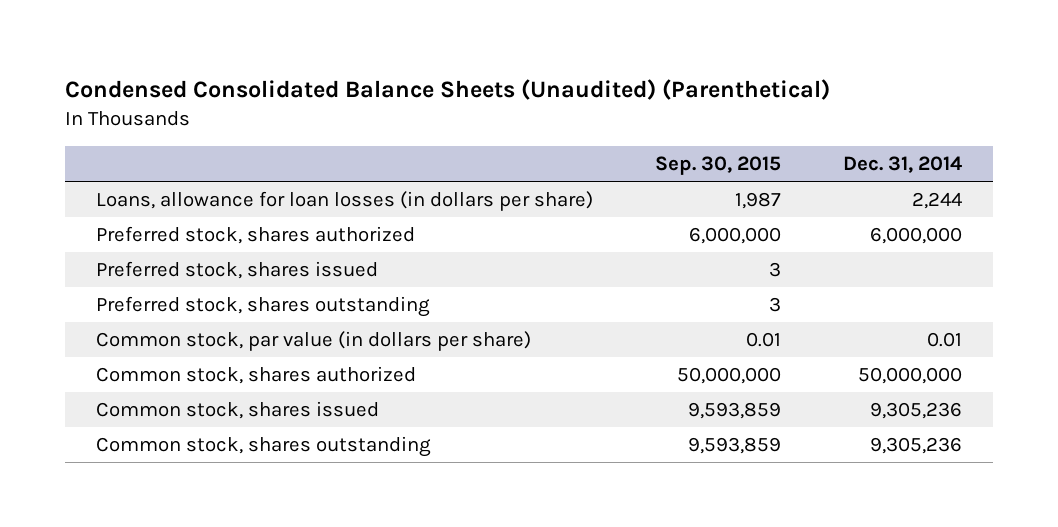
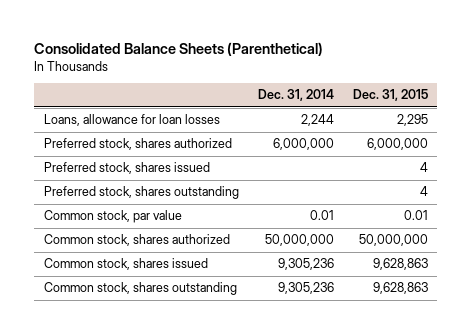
- Condensed Consolidated Balance Sheets (Unaudited) (Parenthetical)
+ Consolidated Balance Sheets (Parenthetical)
- | Sep. 30, 2015 | Dec. 31, 2014
+ | Dec. 31, 2014 | Dec. 31, 2015
- Loans, allowance for loan losses (in dollars per share) | 1,987 | 2,244
+ Loans, allowance for loan losses | 2,244 | 2,295
- Common stock, par value (in dollars per share) | 0.01 | 0.01
+ Common stock, par value | 0.01 | 0.01

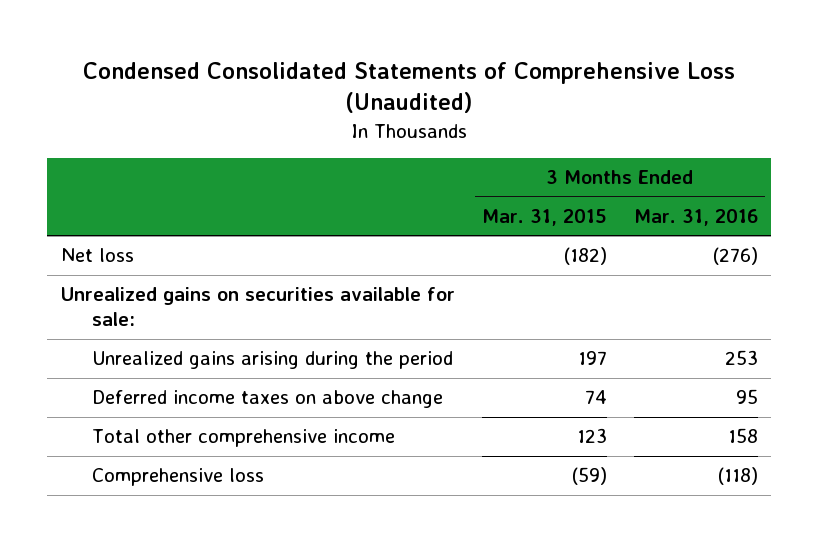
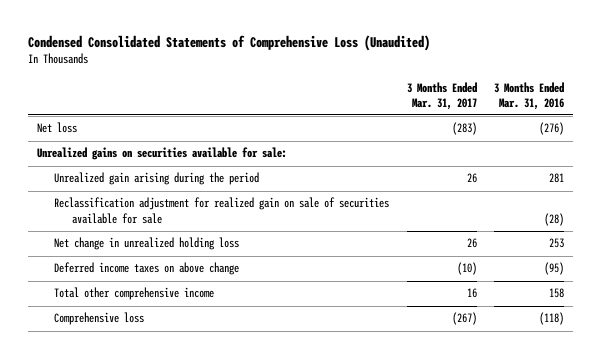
- | 3 Months Ended Mar. 31, 2015 | 3 Months Ended Mar. 31, 2016
+ | 3 Months Ended Mar. 31, 2017 | 3 Months Ended Mar. 31, 2016
- Unrealized gains arising during the period | 197 | 253
- Deferred income taxes on above change | 74 | 95
+ Unrealized gain arising during the period | 26 | 281
+ Reclassification adjustment for realized gain on sale of securities available for sale | | (28)
+ Net change in unrealized holding loss | 26 | 253
+ Deferred income taxes on above change | (10) | (95)

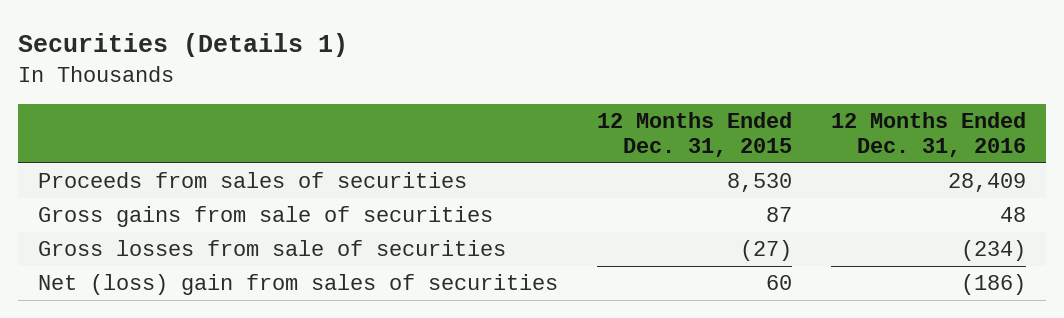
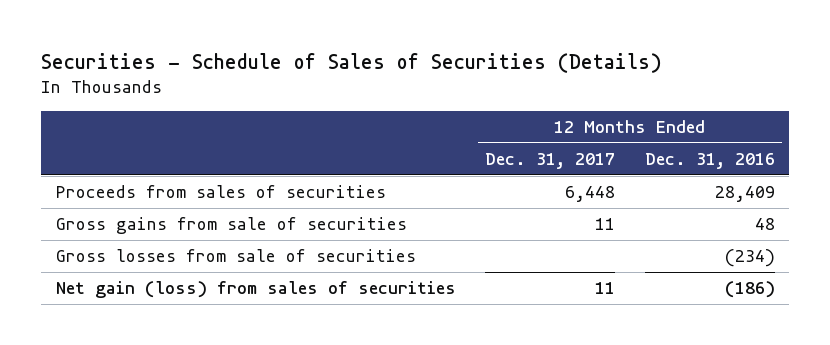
- Securities (Details 1)
+ Securities - Schedule of Sales of Securities (Details)
- | 12 Months Ended Dec. 31, 2015 | 12 Months Ended Dec. 31, 2016
+ | 12 Months Ended Dec. 31, 2017 | 12 Months Ended Dec. 31, 2016
- Net (loss) gain from sales of securities | 60 | (186)
+ Net gain (loss) from sales of securities | 11 | (186)

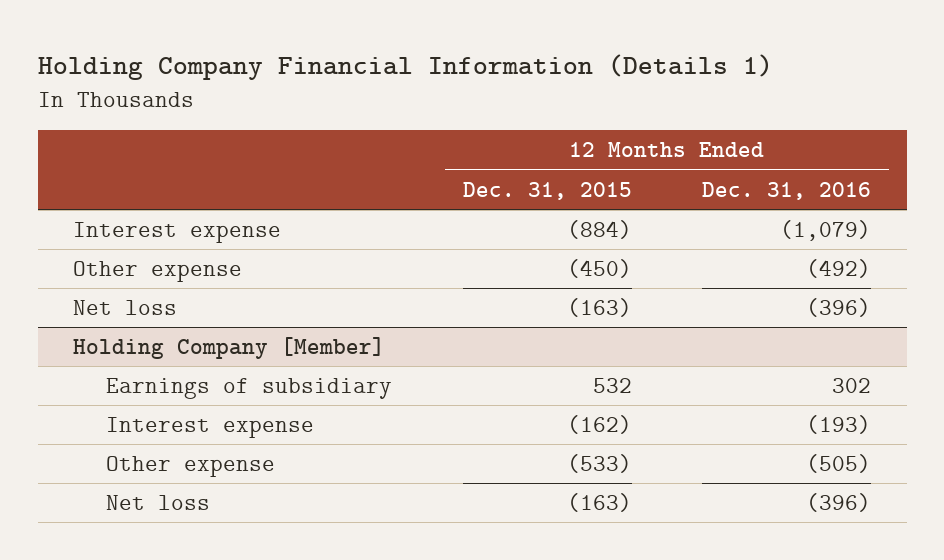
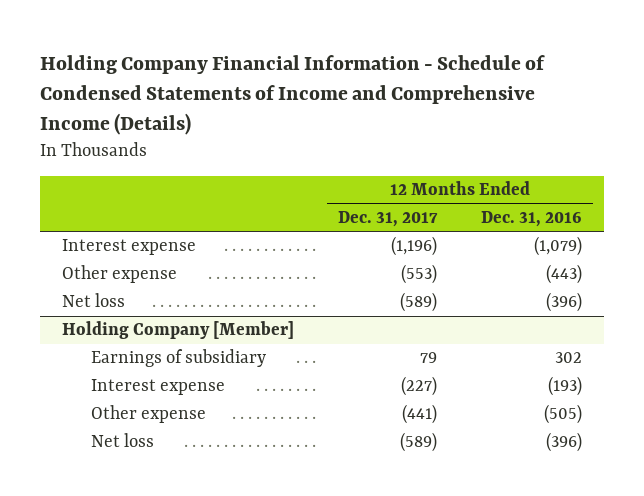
- Holding Company Financial Information (Details 1)
+ Holding Company Financial Information - Schedule of Condensed Statements of Income and Comprehensive Income (Details)
- | 12 Months Ended Dec. 31, 2015 | 12 Months Ended Dec. 31, 2016
+ | 12 Months Ended Dec. 31, 2017 | 12 Months Ended Dec. 31, 2016
- Other expense | (450) | (492)
+ Other expense | (553) | (443)

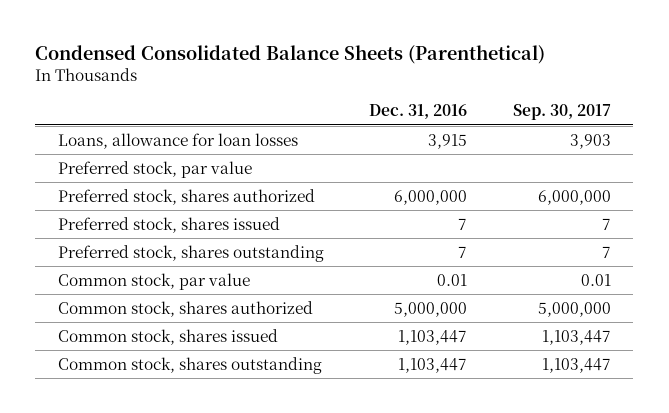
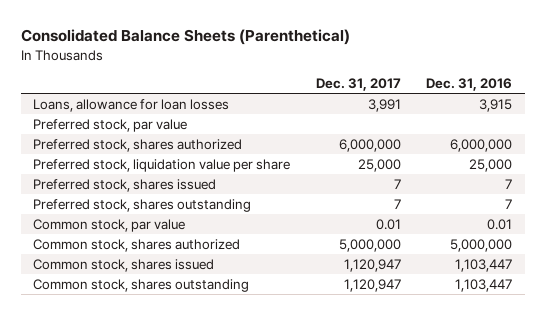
- Condensed Consolidated Balance Sheets (Parenthetical)
+ Consolidated Balance Sheets (Parenthetical)
- | Dec. 31, 2016 | Sep. 30, 2017
+ | Dec. 31, 2017 | Dec. 31, 2016
+ Preferred stock, liquidation value per share | 25,000 | 25,000

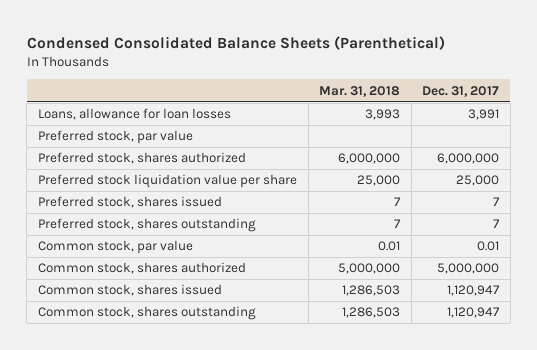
- Consolidated Balance Sheets (Parenthetical)
+ Condensed Consolidated Balance Sheets (Parenthetical)
- | Dec. 31, 2017 | Dec. 31, 2016
+ | Mar. 31, 2018 | Dec. 31, 2017
- Preferred stock, liquidation value per share | 25,000 | 25,000
+ Preferred stock liquidation value per share | 25,000 | 25,000

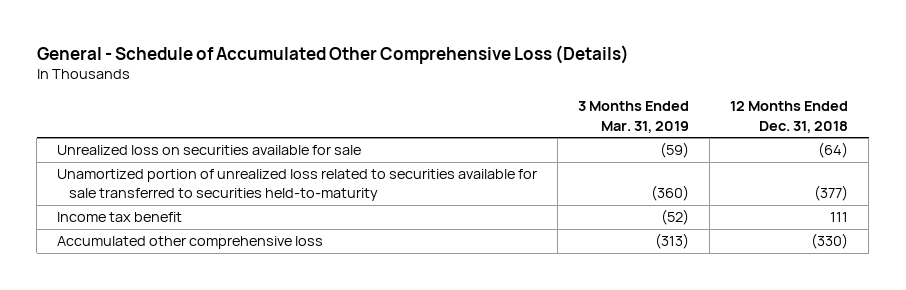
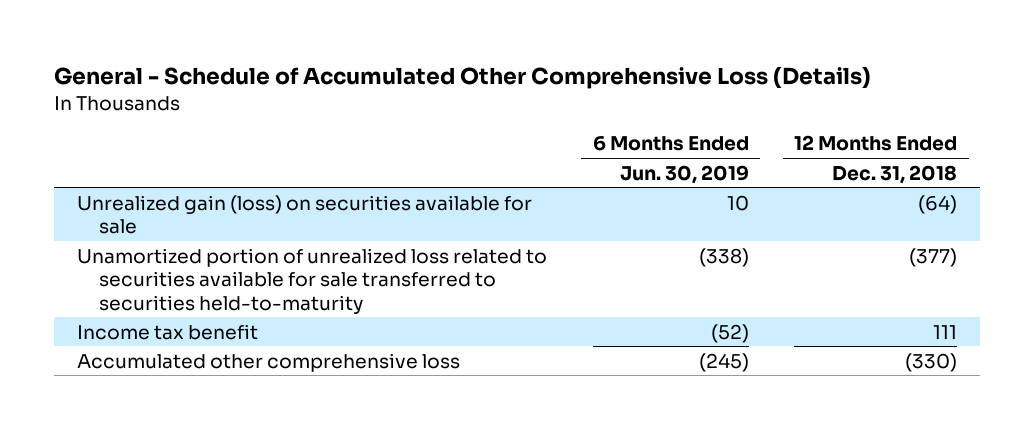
- | 3 Months Ended Mar. 31, 2019 | 12 Months Ended Dec. 31, 2018
+ | 6 Months Ended Jun. 30, 2019 | 12 Months Ended Dec. 31, 2018
- Unrealized loss on securities available for sale | (59) | (64)
+ Unrealized gain (loss) on securities available for sale | 10 | (64)

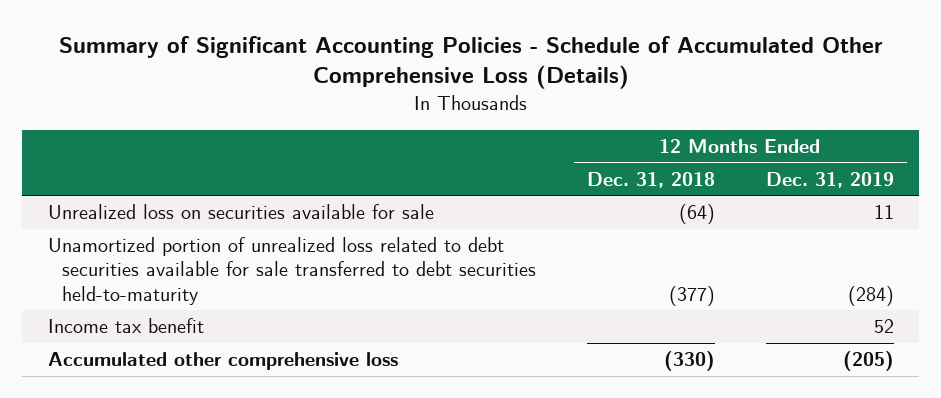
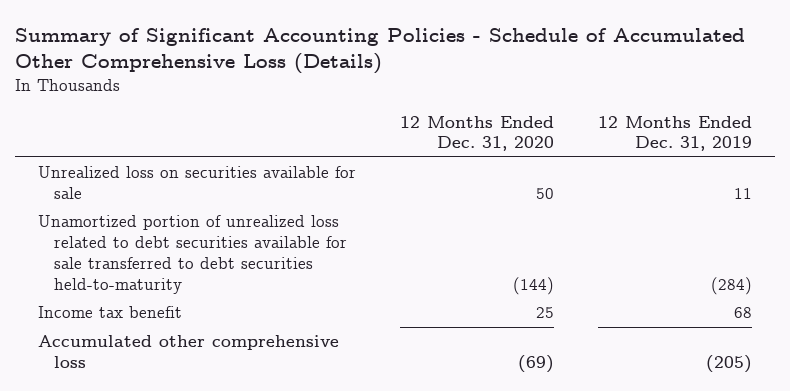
- | 12 Months Ended Dec. 31, 2018 | 12 Months Ended Dec. 31, 2019
+ | 12 Months Ended Dec. 31, 2020 | 12 Months Ended Dec. 31, 2019
- Income tax benefit | | 52
+ Income tax benefit | 25 | 68

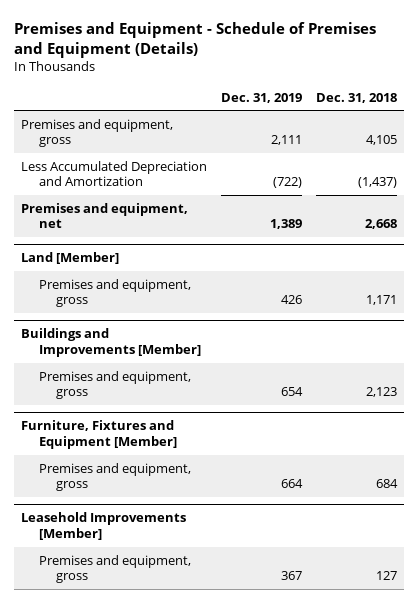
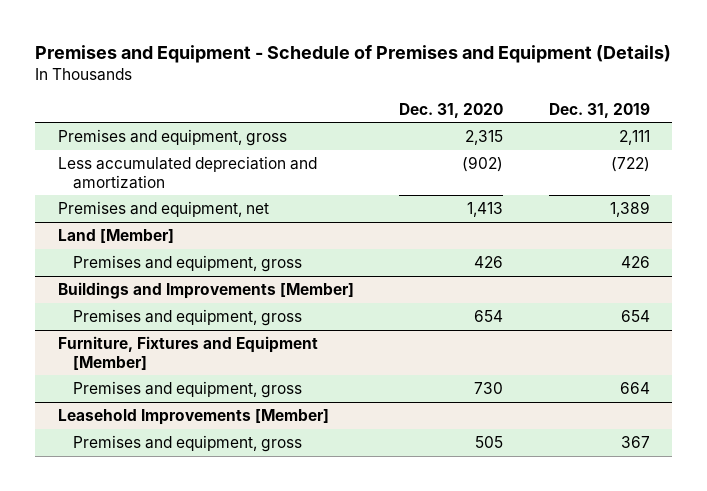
- | Dec. 31, 2019 | Dec. 31, 2018
+ | Dec. 31, 2020 | Dec. 31, 2019
- Less Accumulated Depreciation and Amortization | (722) | (1,437)
+ Less accumulated depreciation and amortization | (902) | (722)

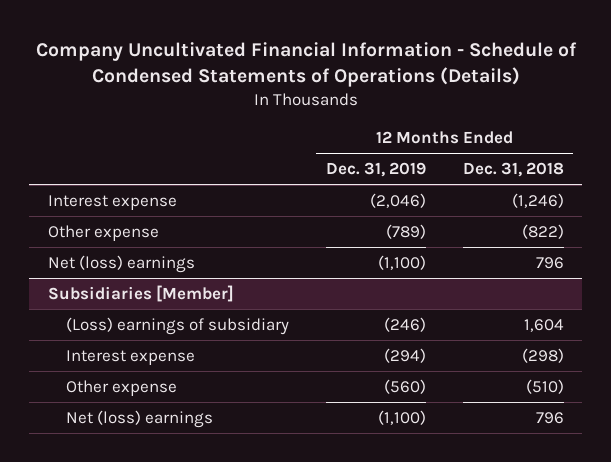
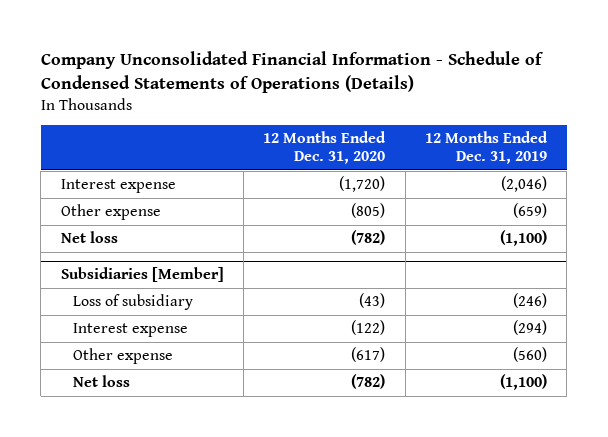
- Company Uncultivated Financial Information - Schedule of Condensed Statements of Operations (Details)
+ Company Unconsolidated Financial Information - Schedule of Condensed Statements of Operations (Details)
- | 12 Months Ended Dec. 31, 2019 | 12 Months Ended Dec. 31, 2018
+ | 12 Months Ended Dec. 31, 2020 | 12 Months Ended Dec. 31, 2019
- Other expense | (789) | (822)
- Net (loss) earnings | (1,100) | 796
+ Other expense | (805) | (659)
+ Net loss | (782) | (1,100)
@ Subsidiaries [Member]
- (Loss) earnings of subsidiary | (246) | 1,604
+ Loss of subsidiary | (43) | (246)
- Net (loss) earnings | (1,100) | 796
+ Net loss | (782) | (1,100)

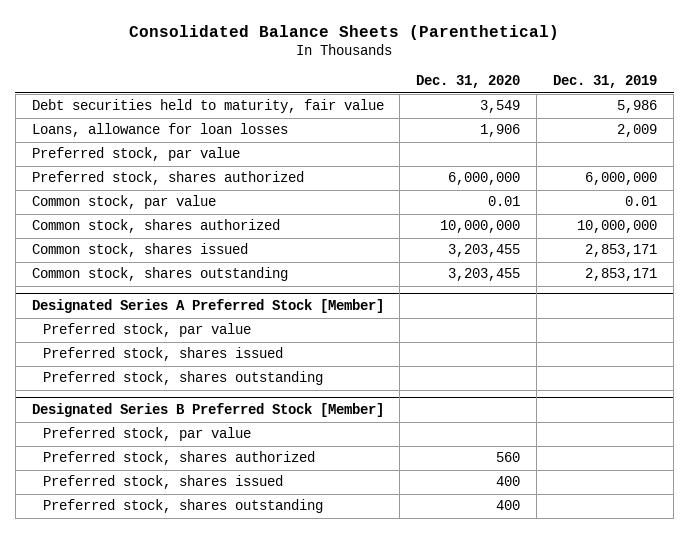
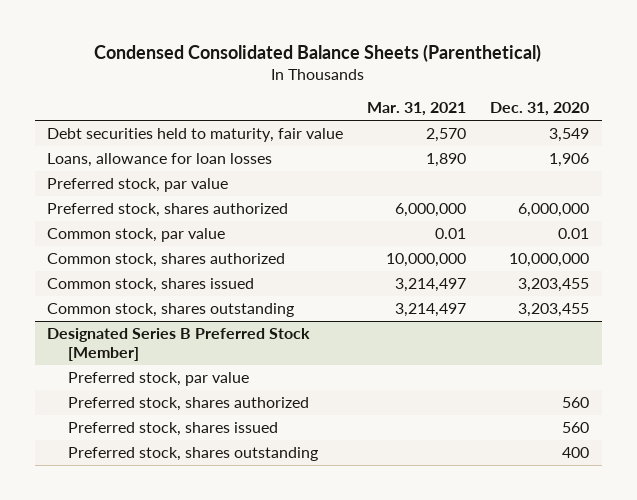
- Consolidated Balance Sheets (Parenthetical)
+ Condensed Consolidated Balance Sheets (Parenthetical)
- | Dec. 31, 2020 | Dec. 31, 2019
+ | Mar. 31, 2021 | Dec. 31, 2020
- Designated Series A Preferred Stock [Member]
- Preferred stock, par value
- Preferred stock, shares issued
- Preferred stock, shares outstanding
@ Designated Series B Preferred Stock [Member]
- Preferred stock, shares issued | 400 |
+ Preferred stock, shares issued | | 560

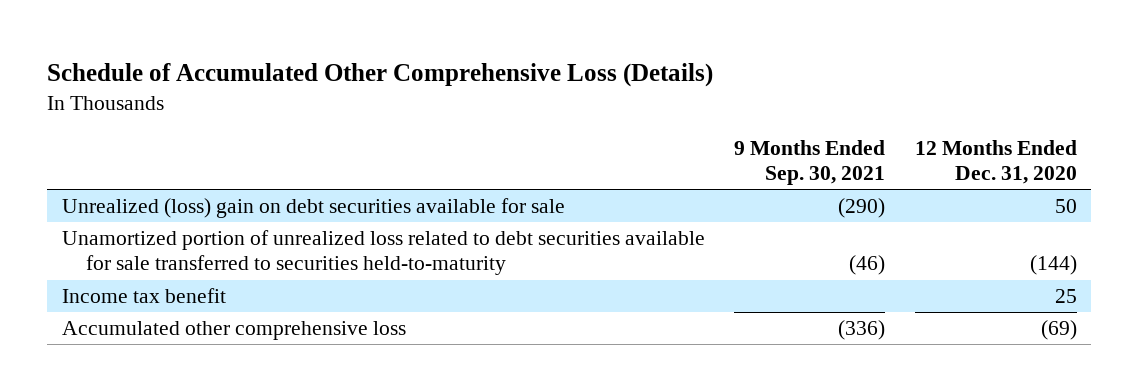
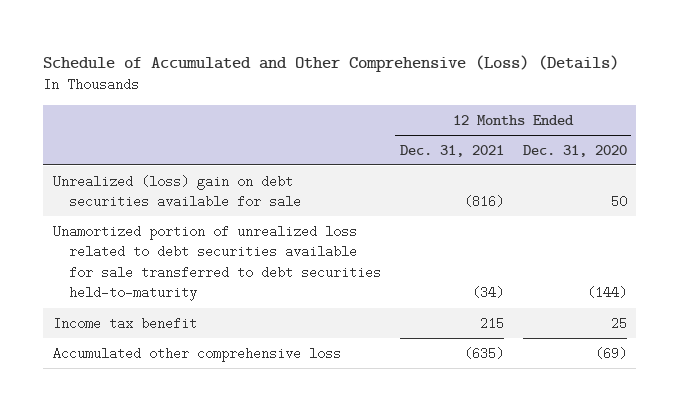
- Schedule of Accumulated Other Comprehensive Loss (Details)
+ Schedule of Accumulated and Other Comprehensive (Loss) (Details)
- | 9 Months Ended Sep. 30, 2021 | 12 Months Ended Dec. 31, 2020
+ | 12 Months Ended Dec. 31, 2021 | 12 Months Ended Dec. 31, 2020
- Unamortized portion of unrealized loss related to debt securities available for sale transferred to securities held-to-maturity | (46) | (144)
+ Unamortized portion of unrealized loss related to debt securities available for sale transferred to debt securities held-to-maturity | (34) | (144)

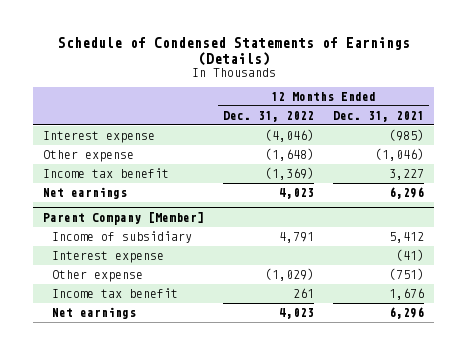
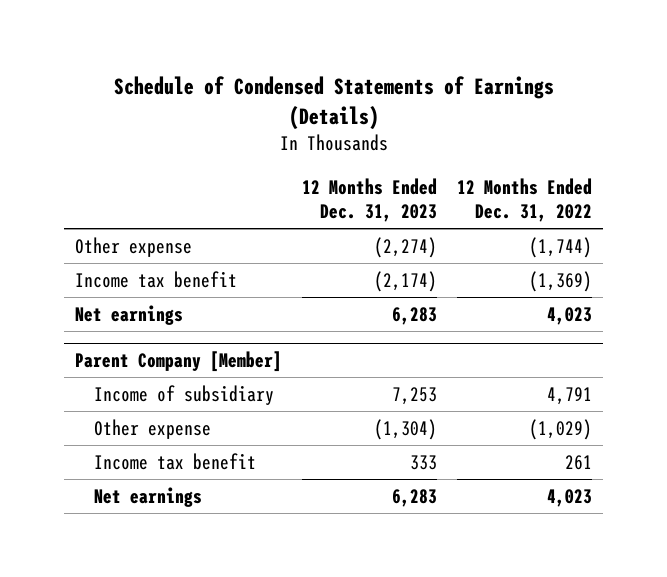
- | 12 Months Ended Dec. 31, 2022 | 12 Months Ended Dec. 31, 2021
+ | 12 Months Ended Dec. 31, 2023 | 12 Months Ended Dec. 31, 2022
- Interest expense | (4,046) | (985)
- Other expense | (1,648) | (1,046)
+ Other expense | (2,274) | (1,744)
@ Parent Company [Member]
- Interest expense | | (41)

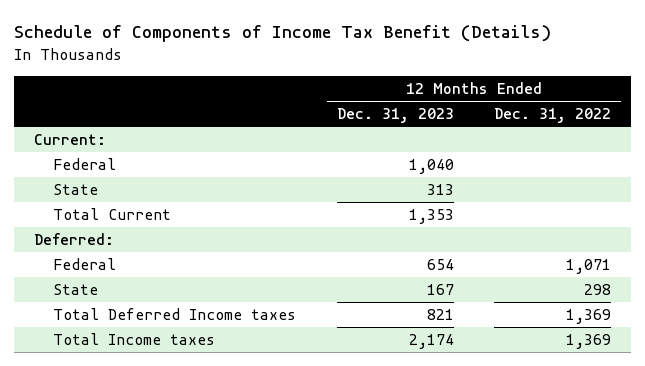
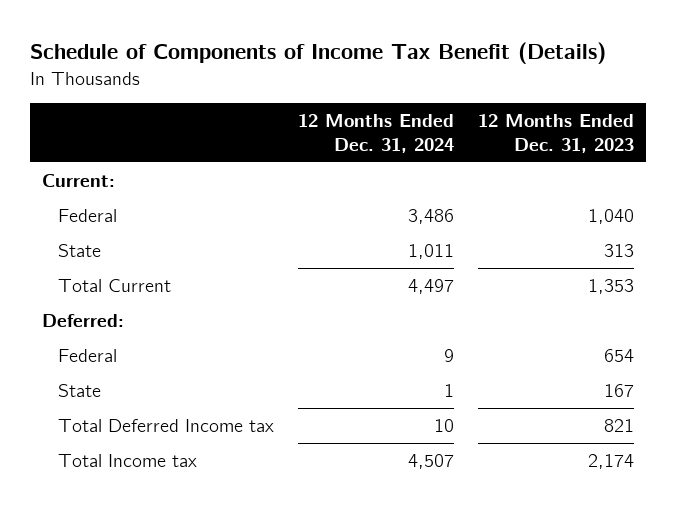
- | 12 Months Ended Dec. 31, 2023 | 12 Months Ended Dec. 31, 2022
+ | 12 Months Ended Dec. 31, 2024 | 12 Months Ended Dec. 31, 2023
- Total Deferred Income taxes | 821 | 1,369
- Total Income taxes | 2,174 | 1,369
+ Total Deferred Income tax | 10 | 821
+ Total Income tax | 4,507 | 2,174

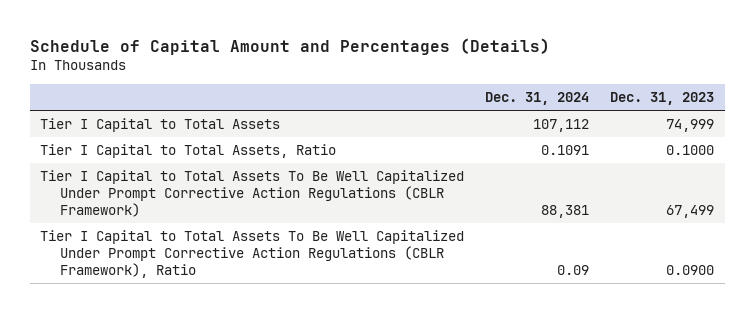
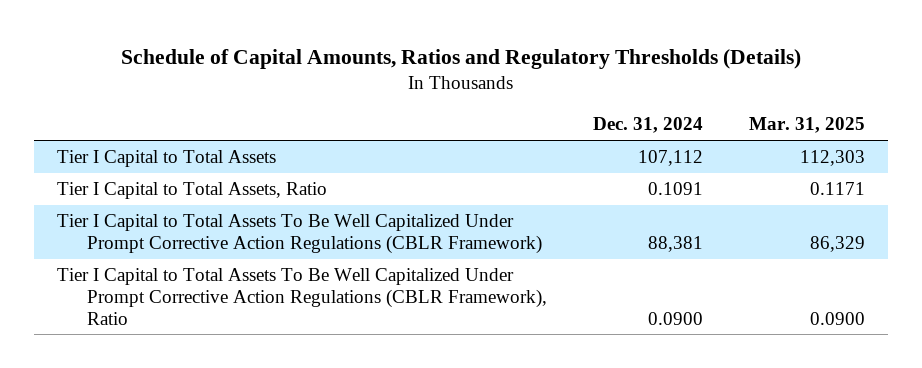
- Schedule of Capital Amount and Percentages (Details)
+ Schedule of Capital Amounts, Ratios and Regulatory Thresholds (Details)
- | Dec. 31, 2024 | Dec. 31, 2023
+ | Dec. 31, 2024 | Mar. 31, 2025
- Tier I Capital to Total Assets To Be Well Capitalized Under Prompt Corrective Action Regulations (CBLR Framework), Ratio | 0.09 | 0.0900
+ Tier I Capital to Total Assets To Be Well Capitalized Under Prompt Corrective Action Regulations (CBLR Framework), Ratio | 0.0900 | 0.0900

